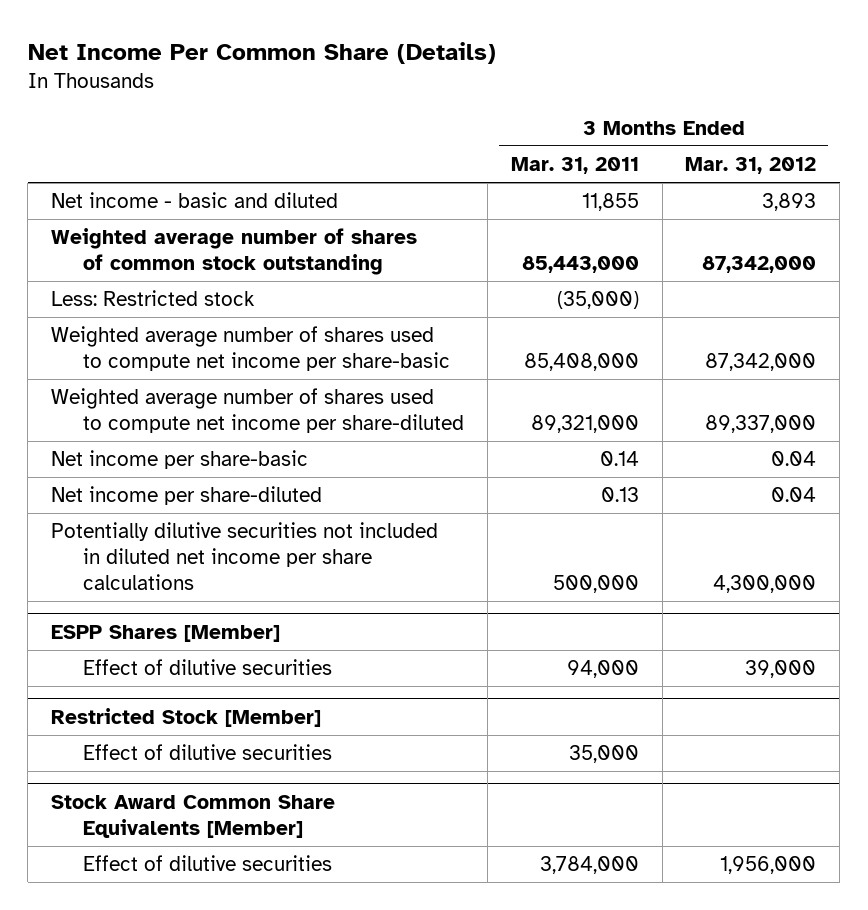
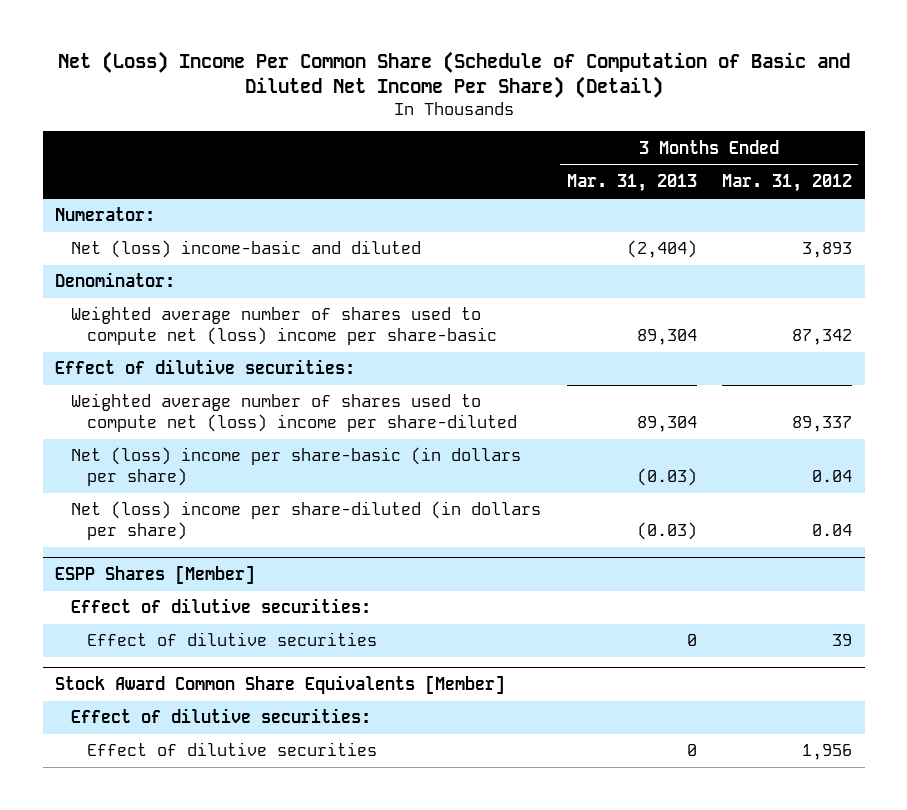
- Net Income Per Common Share (Details)
+ Net (Loss) Income Per Common Share (Schedule of Computation of Basic and Diluted Net Income Per Share) (Detail)
- | 3 Months Ended Mar. 31, 2011 | 3 Months Ended Mar. 31, 2012
+ | 3 Months Ended Mar. 31, 2013 | 3 Months Ended Mar. 31, 2012
- Net income - basic and diluted | 11,855 | 3,893
- Weighted average number of shares of common stock outstanding | 85,443,000 | 87,342,000
- Less: Restricted stock | (35,000) |
- Weighted average number of shares used to compute net income per share-basic | 85,408,000 | 87,342,000
- Weighted average number of shares used to compute net income per share-diluted | 89,321,000 | 89,337,000
- Net income per share-basic | 0.14 | 0.04
- Net income per share-diluted | 0.13 | 0.04
- Potentially dilutive securities not included in diluted net income per share calculations | 500,000 | 4,300,000
+ Numerator:
+ Net (loss) income-basic and diluted | (2,404) | 3,893
+ Denominator:
+ Weighted average number of shares used to compute net (loss) income per share-basic | 89,304 | 87,342
+ Effect of dilutive securities:
+ Weighted average number of shares used to compute net (loss) income per share-diluted | 89,304 | 89,337
+ Net (loss) income per share-basic (in dollars per share) | (0.03) | 0.04
+ Net (loss) income per share-diluted (in dollars per share) | (0.03) | 0.04
@ ESPP Shares [Member]
- Effect of dilutive securities | 94,000 | 39,000
- Restricted Stock [Member]
- Effect of dilutive securities | 35,000 |
@ ESPP Shares [Member]
+ Effect of dilutive securities:
+ Effect of dilutive securities | 0 | 39
@ Stock Award Common Share Equivalents [Member]
- Effect of dilutive securities | 3,784,000 | 1,956,000
+ Effect of dilutive securities:
+ Effect of dilutive securities | 0 | 1,956

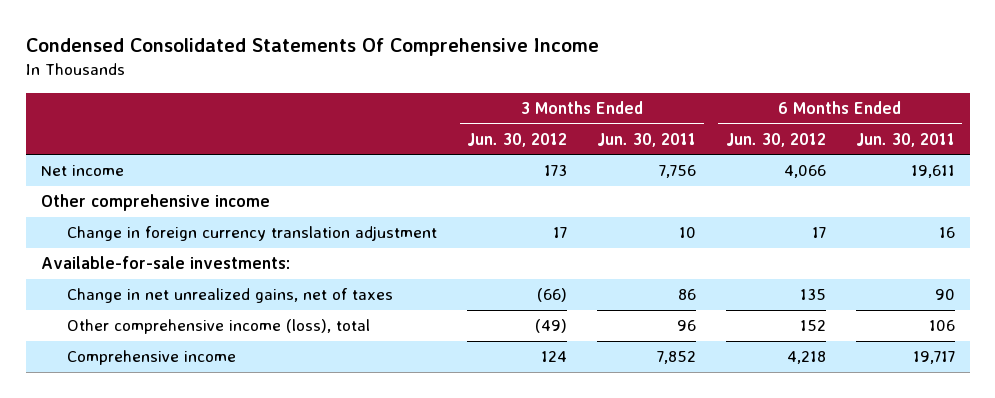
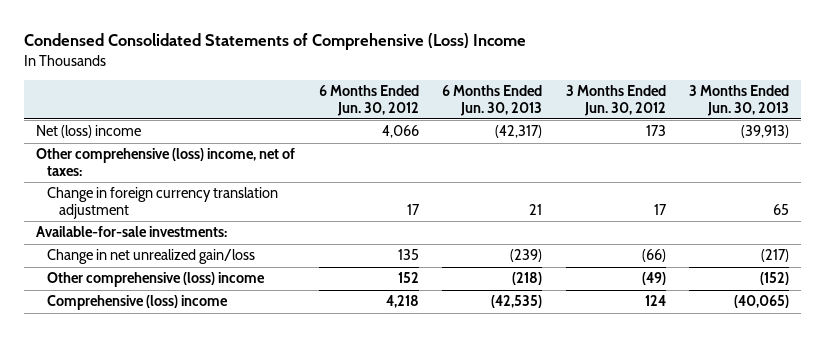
- Condensed Consolidated Statements Of Comprehensive Income
+ Condensed Consolidated Statements of Comprehensive (Loss) Income
- | 3 Months Ended Jun. 30, 2012 | 3 Months Ended Jun. 30, 2011 | 6 Months Ended Jun. 30, 2012 | 6 Months Ended Jun. 30, 2011
+ | 6 Months Ended Jun. 30, 2012 | 6 Months Ended Jun. 30, 2013 | 3 Months Ended Jun. 30, 2012 | 3 Months Ended Jun. 30, 2013
- Net income | 173 | 7,756 | 4,066 | 19,611
- Other comprehensive income
+ Net (loss) income | 4,066 | (42,317) | 173 | (39,913)
+ Other comprehensive (loss) income, net of taxes:
- Change in net unrealized gains, net of taxes | (66) | 86 | 135 | 90
- Other comprehensive income (loss), total | (49) | 96 | 152 | 106
- Comprehensive income | 124 | 7,852 | 4,218 | 19,717
+ Change in net unrealized gain/loss | 135 | (239) | (66) | (217)
+ Other comprehensive (loss) income | 152 | (218) | (49) | (152)
+ Comprehensive (loss) income | 4,218 | (42,535) | 124 | (40,065)

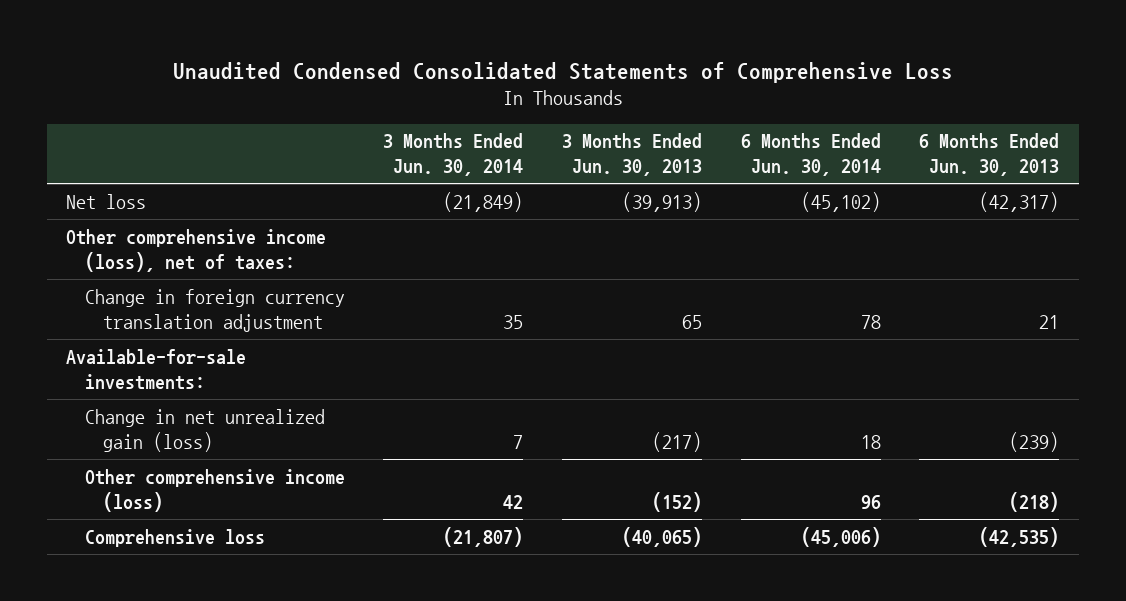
- Condensed Consolidated Statements of Comprehensive (Loss) Income
+ Unaudited Condensed Consolidated Statements of Comprehensive Loss
- | 6 Months Ended Jun. 30, 2012 | 6 Months Ended Jun. 30, 2013 | 3 Months Ended Jun. 30, 2012 | 3 Months Ended Jun. 30, 2013
+ | 3 Months Ended Jun. 30, 2014 | 3 Months Ended Jun. 30, 2013 | 6 Months Ended Jun. 30, 2014 | 6 Months Ended Jun. 30, 2013
- Net (loss) income | 4,066 | (42,317) | 173 | (39,913)
- Other comprehensive (loss) income, net of taxes:
+ Net loss | (21,849) | (39,913) | (45,102) | (42,317)
+ Other comprehensive income (loss), net of taxes:
- Change in net unrealized gain/loss | 135 | (239) | (66) | (217)
- Other comprehensive (loss) income | 152 | (218) | (49) | (152)
- Comprehensive (loss) income | 4,218 | (42,535) | 124 | (40,065)
+ Change in net unrealized gain (loss) | 7 | (217) | 18 | (239)
+ Other comprehensive income (loss) | 42 | (152) | 96 | (218)
+ Comprehensive loss | (21,807) | (40,065) | (45,006) | (42,535)

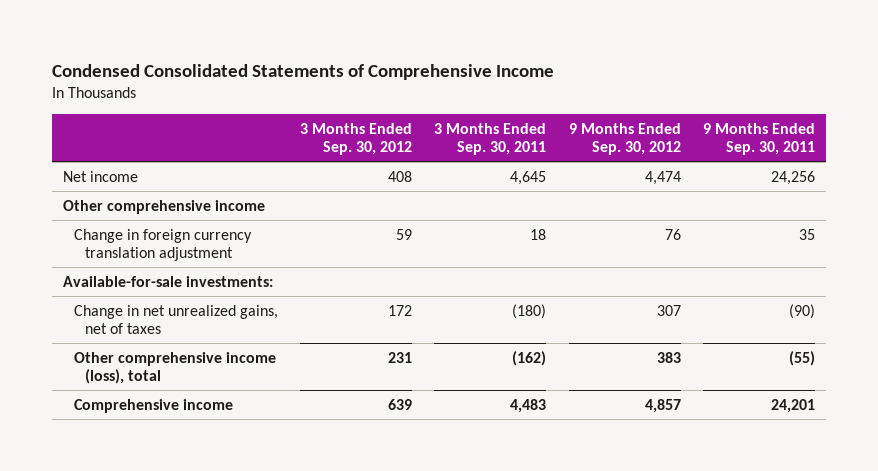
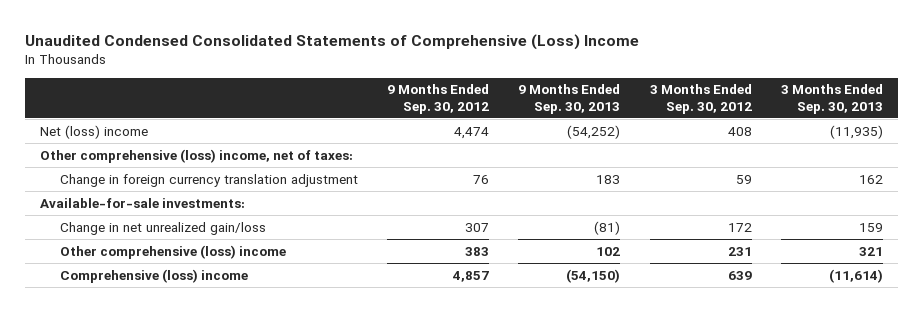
- Condensed Consolidated Statements of Comprehensive Income
+ Unaudited Condensed Consolidated Statements of Comprehensive (Loss) Income
- | 3 Months Ended Sep. 30, 2012 | 3 Months Ended Sep. 30, 2011 | 9 Months Ended Sep. 30, 2012 | 9 Months Ended Sep. 30, 2011
+ | 9 Months Ended Sep. 30, 2012 | 9 Months Ended Sep. 30, 2013 | 3 Months Ended Sep. 30, 2012 | 3 Months Ended Sep. 30, 2013
- Net income | 408 | 4,645 | 4,474 | 24,256
- Other comprehensive income
+ Net (loss) income | 4,474 | (54,252) | 408 | (11,935)
+ Other comprehensive (loss) income, net of taxes:
- Change in net unrealized gains, net of taxes | 172 | (180) | 307 | (90)
- Other comprehensive income (loss), total | 231 | (162) | 383 | (55)
- Comprehensive income | 639 | 4,483 | 4,857 | 24,201
+ Change in net unrealized gain/loss | 307 | (81) | 172 | 159
+ Other comprehensive (loss) income | 383 | 102 | 231 | 321
+ Comprehensive (loss) income | 4,857 | (54,150) | 639 | (11,614)

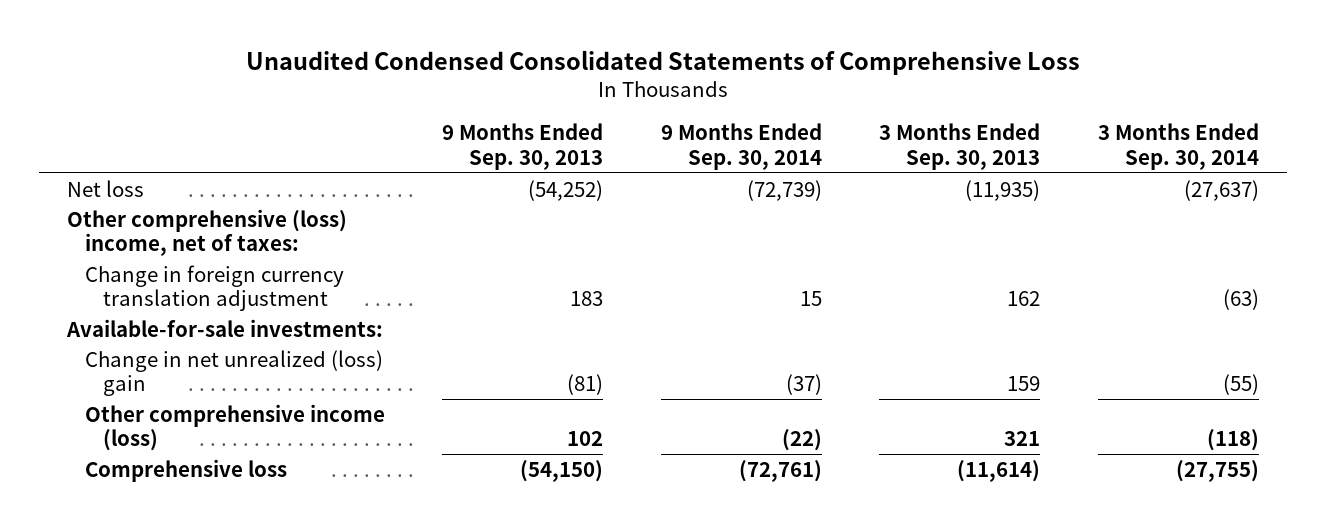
- Unaudited Condensed Consolidated Statements of Comprehensive (Loss) Income
+ Unaudited Condensed Consolidated Statements of Comprehensive Loss
- | 9 Months Ended Sep. 30, 2012 | 9 Months Ended Sep. 30, 2013 | 3 Months Ended Sep. 30, 2012 | 3 Months Ended Sep. 30, 2013
+ | 9 Months Ended Sep. 30, 2013 | 9 Months Ended Sep. 30, 2014 | 3 Months Ended Sep. 30, 2013 | 3 Months Ended Sep. 30, 2014
- Net (loss) income | 4,474 | (54,252) | 408 | (11,935)
+ Net loss | (54,252) | (72,739) | (11,935) | (27,637)
- Change in net unrealized gain/loss | 307 | (81) | 172 | 159
- Other comprehensive (loss) income | 383 | 102 | 231 | 321
- Comprehensive (loss) income | 4,857 | (54,150) | 639 | (11,614)
+ Change in net unrealized (loss) gain | (81) | (37) | 159 | (55)
+ Other comprehensive income (loss) | 102 | (22) | 321 | (118)
+ Comprehensive loss | (54,150) | (72,761) | (11,614) | (27,755)

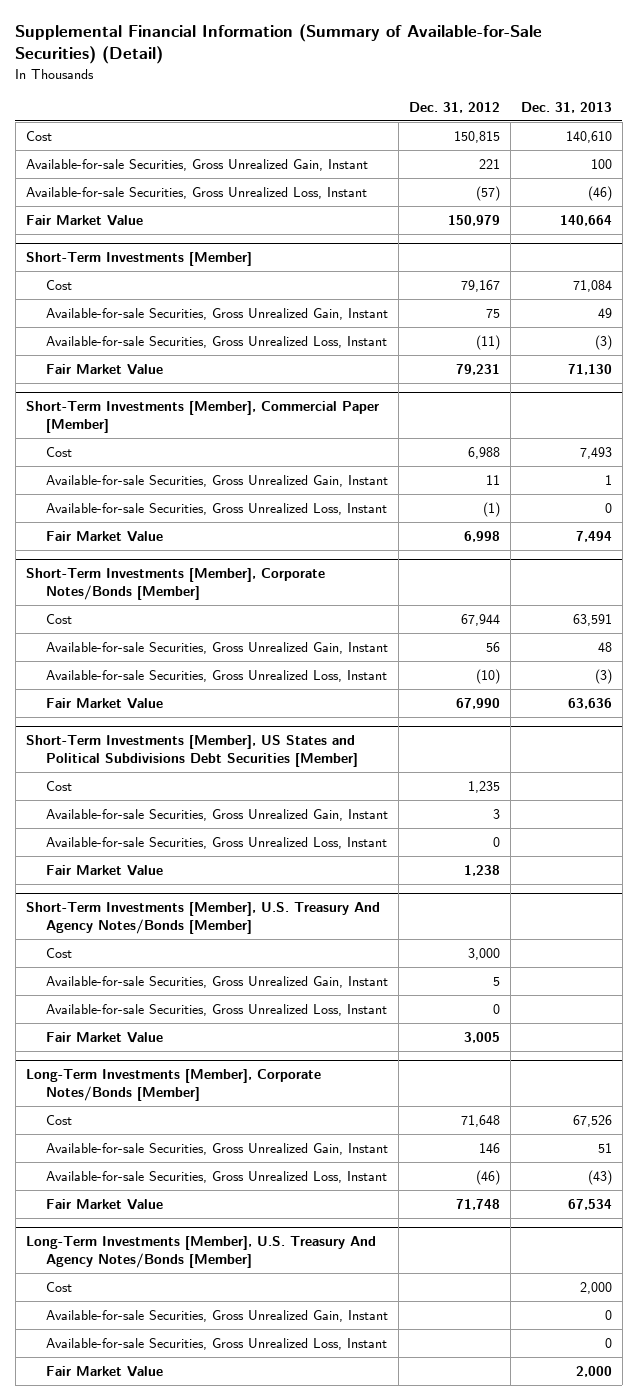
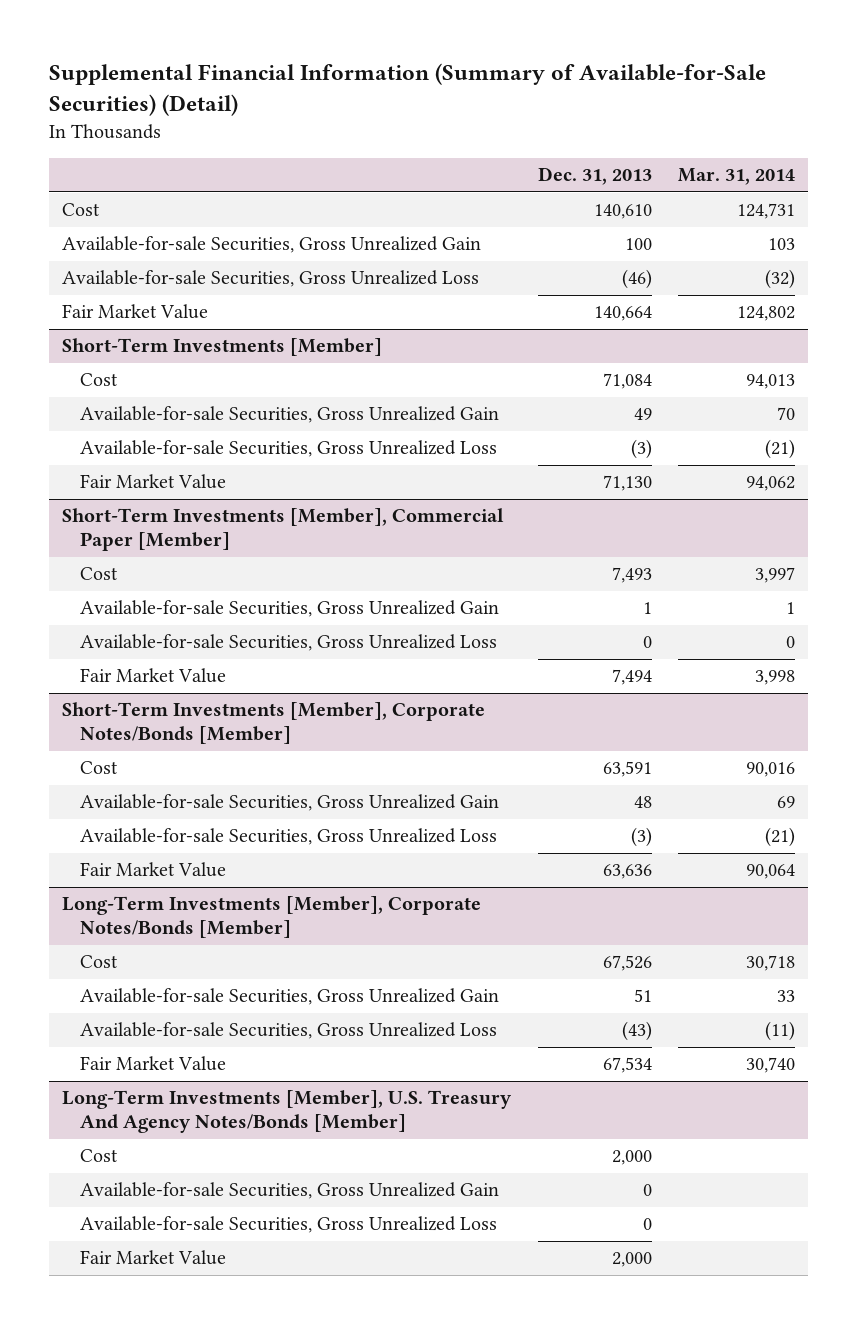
- | Dec. 31, 2012 | Dec. 31, 2013
+ | Dec. 31, 2013 | Mar. 31, 2014
- Available-for-sale Securities, Gross Unrealized Gain, Instant | 221 | 100
- Available-for-sale Securities, Gross Unrealized Loss, Instant | (57) | (46)
+ Available-for-sale Securities, Gross Unrealized Gain | 100 | 103
+ Available-for-sale Securities, Gross Unrealized Loss | (46) | (32)
@ Short-Term Investments [Member]
- Available-for-sale Securities, Gross Unrealized Gain, Instant | 75 | 49
- Available-for-sale Securities, Gross Unrealized Loss, Instant | (11) | (3)
+ Available-for-sale Securities, Gross Unrealized Gain | 49 | 70
+ Available-for-sale Securities, Gross Unrealized Loss | (3) | (21)
@ Short-Term Investments [Member], Commercial Paper [Member]
- Available-for-sale Securities, Gross Unrealized Gain, Instant | 11 | 1
- Available-for-sale Securities, Gross Unrealized Loss, Instant | (1) | 0
+ Available-for-sale Securities, Gross Unrealized Gain | 1 | 1
+ Available-for-sale Securities, Gross Unrealized Loss | 0 | 0
@ Short-Term Investments [Member], Corporate Notes/Bonds [Member]
- Available-for-sale Securities, Gross Unrealized Gain, Instant | 56 | 48
- Available-for-sale Securities, Gross Unrealized Loss, Instant | (10) | (3)
+ Available-for-sale Securities, Gross Unrealized Gain | 48 | 69
+ Available-for-sale Securities, Gross Unrealized Loss | (3) | (21)
- Short-Term Investments [Member], US States and Political Subdivisions Debt Securities [Member]
- Cost | 1,235 |
- Available-for-sale Securities, Gross Unrealized Gain, Instant | 3 |
- Available-for-sale Securities, Gross Unrealized Loss, Instant | 0 |
- Fair Market Value | 1,238 |
- Short-Term Investments [Member], U.S. Treasury And Agency Notes/Bonds [Member]
- Cost | 3,000 |
- Available-for-sale Securities, Gross Unrealized Gain, Instant | 5 |
- Available-for-sale Securities, Gross Unrealized Loss, Instant | 0 |
- Fair Market Value | 3,005 |
@ Long-Term Investments [Member], Corporate Notes/Bonds [Member]
- Available-for-sale Securities, Gross Unrealized Gain, Instant | 146 | 51
- Available-for-sale Securities, Gross Unrealized Loss, Instant | (46) | (43)
+ Available-for-sale Securities, Gross Unrealized Gain | 51 | 33
+ Available-for-sale Securities, Gross Unrealized Loss | (43) | (11)
@ Long-Term Investments [Member], U.S. Treasury And Agency Notes/Bonds [Member]
- Available-for-sale Securities, Gross Unrealized Gain, Instant | | 0
- Available-for-sale Securities, Gross Unrealized Loss, Instant | | 0
+ Available-for-sale Securities, Gross Unrealized Gain | 0 |
+ Available-for-sale Securities, Gross Unrealized Loss | 0 |

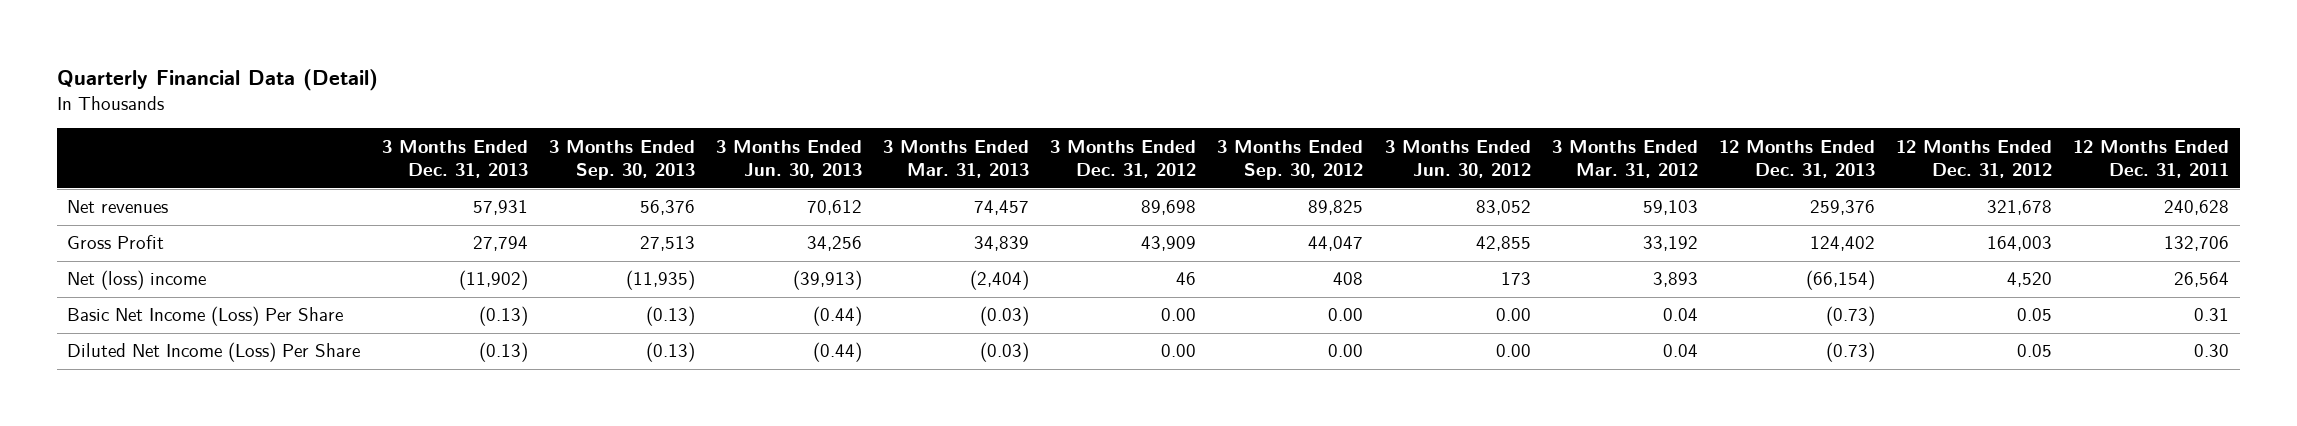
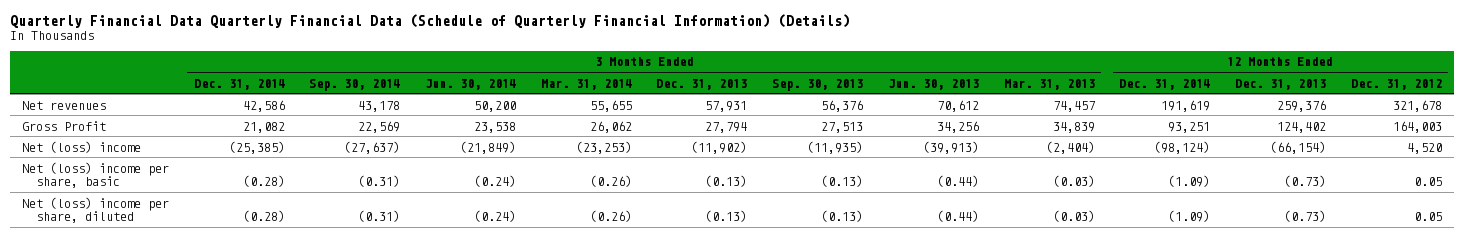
- Quarterly Financial Data (Detail)
+ Quarterly Financial Data Quarterly Financial Data (Schedule of Quarterly Financial Information) (Details)
- | 3 Months Ended Dec. 31, 2013 | 3 Months Ended Sep. 30, 2013 | 3 Months Ended Jun. 30, 2013 | 3 Months Ended Mar. 31, 2013 | 3 Months Ended Dec. 31, 2012 | 3 Months Ended Sep. 30, 2012 | 3 Months Ended Jun. 30, 2012 | 3 Months Ended Mar. 31, 2012 | 12 Months Ended Dec. 31, 2013 | 12 Months Ended Dec. 31, 2012 | 12 Months Ended Dec. 31, 2011
+ | 3 Months Ended Dec. 31, 2014 | 3 Months Ended Sep. 30, 2014 | 3 Months Ended Jun. 30, 2014 | 3 Months Ended Mar. 31, 2014 | 3 Months Ended Dec. 31, 2013 | 3 Months Ended Sep. 30, 2013 | 3 Months Ended Jun. 30, 2013 | 3 Months Ended Mar. 31, 2013 | 12 Months Ended Dec. 31, 2014 | 12 Months Ended Dec. 31, 2013 | 12 Months Ended Dec. 31, 2012
- Basic Net Income (Loss) Per Share | (0.13) | (0.13) | (0.44) | (0.03) | 0.00 | 0.00 | 0.00 | 0.04 | (0.73) | 0.05 | 0.31
- Diluted Net Income (Loss) Per Share | (0.13) | (0.13) | (0.44) | (0.03) | 0.00 | 0.00 | 0.00 | 0.04 | (0.73) | 0.05 | 0.30
+ Net (loss) income per share, basic | (0.28) | (0.31) | (0.24) | (0.26) | (0.13) | (0.13) | (0.44) | (0.03) | (1.09) | (0.73) | 0.05
+ Net (loss) income per share, diluted | (0.28) | (0.31) | (0.24) | (0.26) | (0.13) | (0.13) | (0.44) | (0.03) | (1.09) | (0.73) | 0.05

